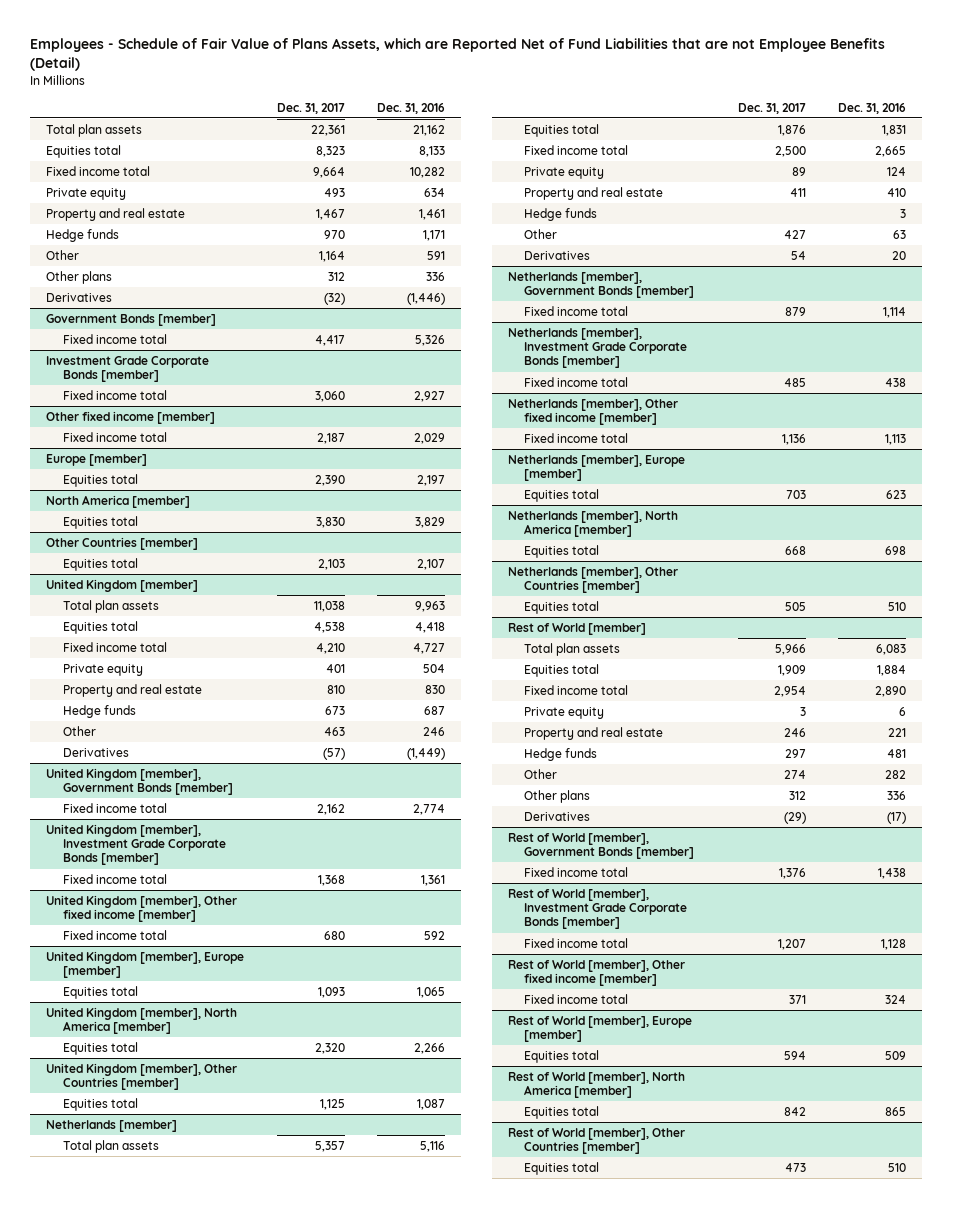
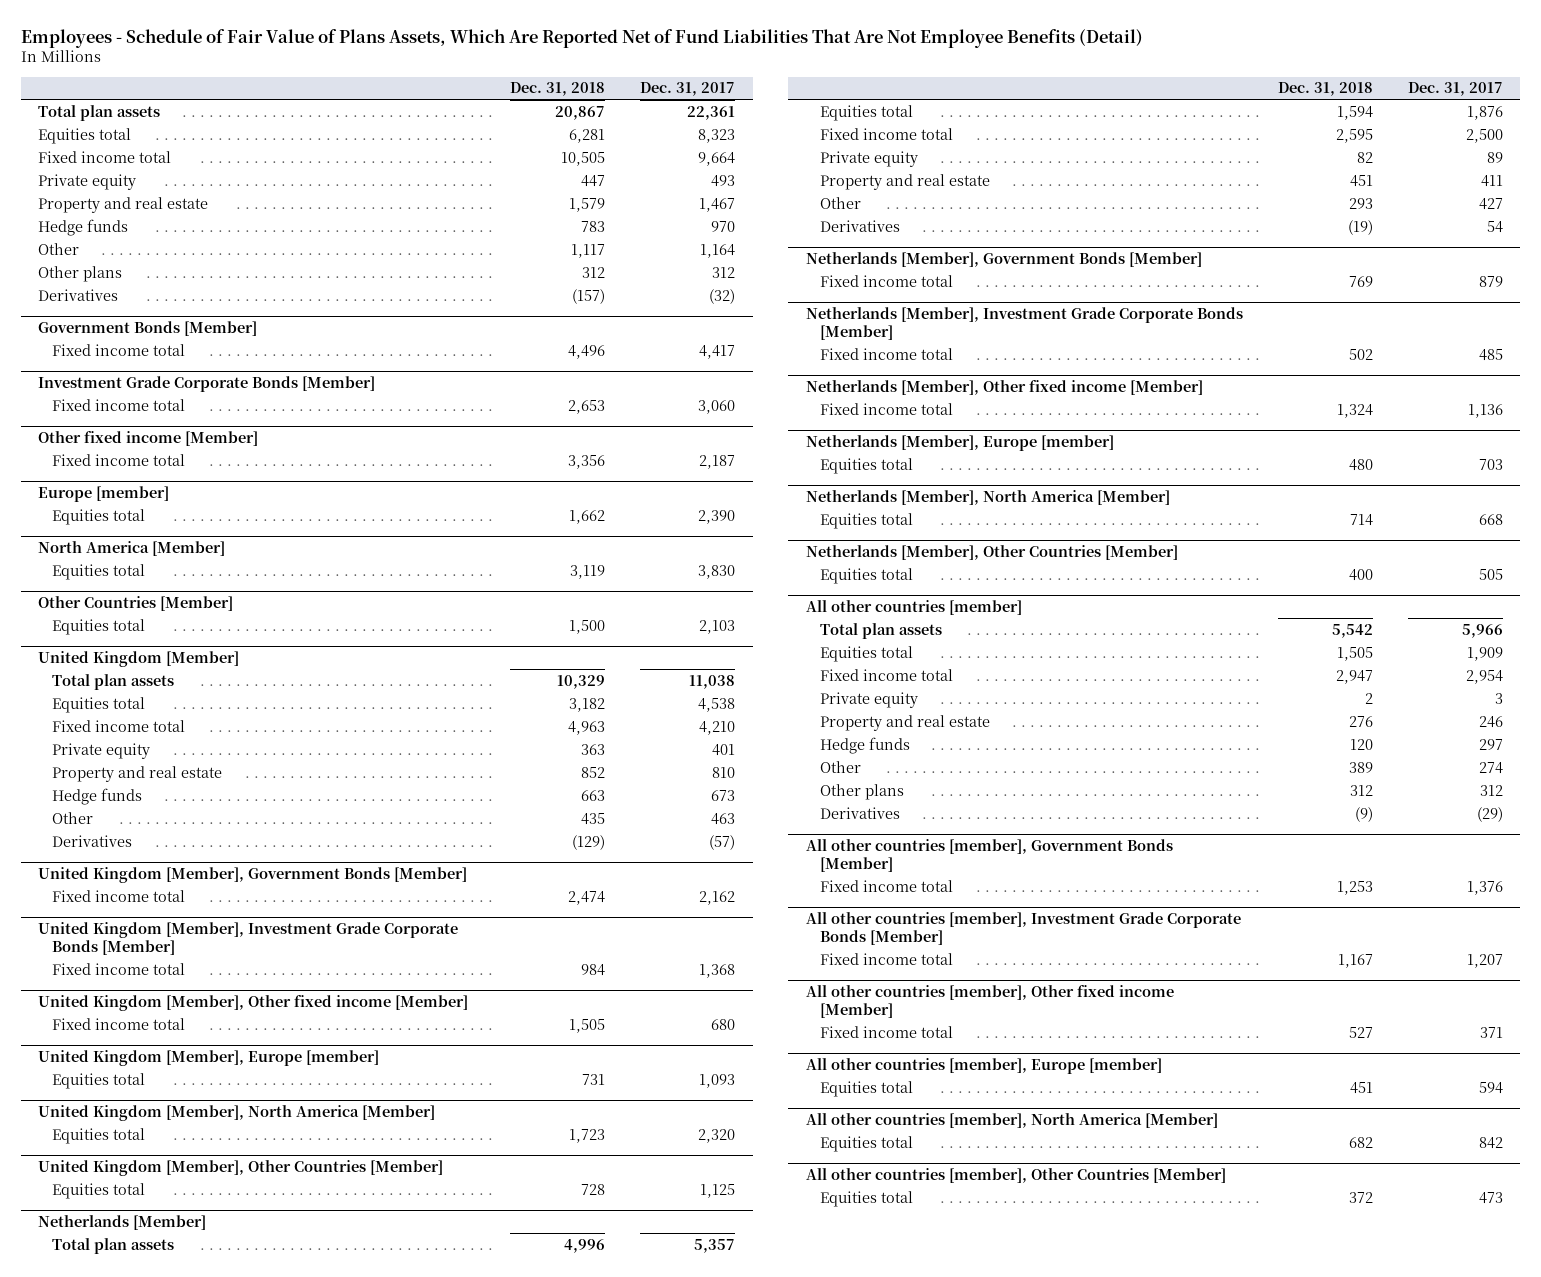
- Employees - Schedule of Fair Value of Plans Assets, which are Reported Net of Fund Liabilities that are not Employee Benefits (Detail)
+ Employees - Schedule of Fair Value of Plans Assets, Which Are Reported Net of Fund Liabilities That Are Not Employee Benefits (Detail)
- | Dec. 31, 2017 | Dec. 31, 2016
+ | Dec. 31, 2018 | Dec. 31, 2017
- Government Bonds [member]
+ Government Bonds [Member]
- Investment Grade Corporate Bonds [member]
+ Investment Grade Corporate Bonds [Member]
- Other fixed income [member]
+ Other fixed income [Member]
- North America [member]
+ North America [Member]
- Other Countries [member]
+ Other Countries [Member]
- United Kingdom [member]
+ United Kingdom [Member]
- United Kingdom [member], Government Bonds [member]
+ United Kingdom [Member], Government Bonds [Member]
- United Kingdom [member], Investment Grade Corporate Bonds [member]
+ United Kingdom [Member], Investment Grade Corporate Bonds [Member]
- United Kingdom [member], Other fixed income [member]
+ United Kingdom [Member], Other fixed income [Member]
- United Kingdom [member], Europe [member]
+ United Kingdom [Member], Europe [member]
- United Kingdom [member], North America [member]
+ United Kingdom [Member], North America [Member]
- United Kingdom [member], Other Countries [member]
+ United Kingdom [Member], Other Countries [Member]
- Netherlands [member]
+ Netherlands [Member]
- Hedge funds | | 3
- Netherlands [member], Government Bonds [member]
+ Netherlands [Member], Government Bonds [Member]
- Netherlands [member], Investment Grade Corporate Bonds [member]
+ Netherlands [Member], Investment Grade Corporate Bonds [Member]
- Netherlands [member], Other fixed income [member]
+ Netherlands [Member], Other fixed income [Member]
- Netherlands [member], Europe [member]
+ Netherlands [Member], Europe [member]
- Netherlands [member], North America [member]
+ Netherlands [Member], North America [Member]
- Netherlands [member], Other Countries [member]
+ Netherlands [Member], Other Countries [Member]
- Rest of World [member]
+ All other countries [member]
- Rest of World [member], Government Bonds [member]
+ All other countries [member], Government Bonds [Member]
- Rest of World [member], Investment Grade Corporate Bonds [member]
+ All other countries [member], Investment Grade Corporate Bonds [Member]
- Rest of World [member], Other fixed income [member]
+ All other countries [member], Other fixed income [Member]
- Rest of World [member], Europe [member]
+ All other countries [member], Europe [member]
- Rest of World [member], North America [member]
+ All other countries [member], North America [Member]
- Rest of World [member], Other Countries [member]
+ All other countries [member], Other Countries [Member]

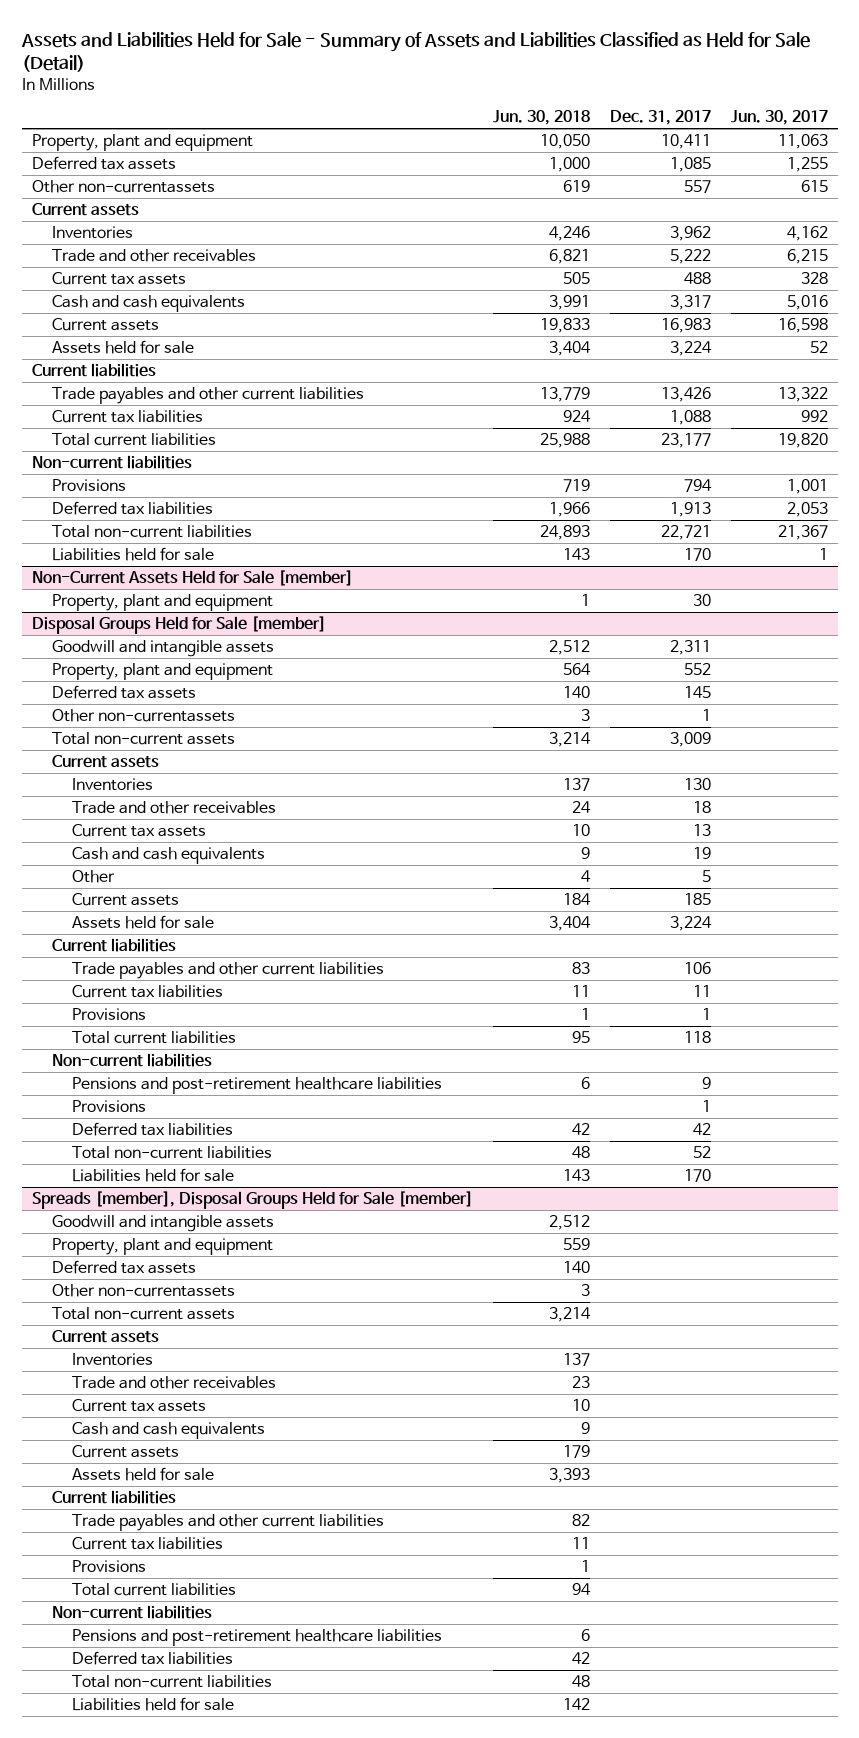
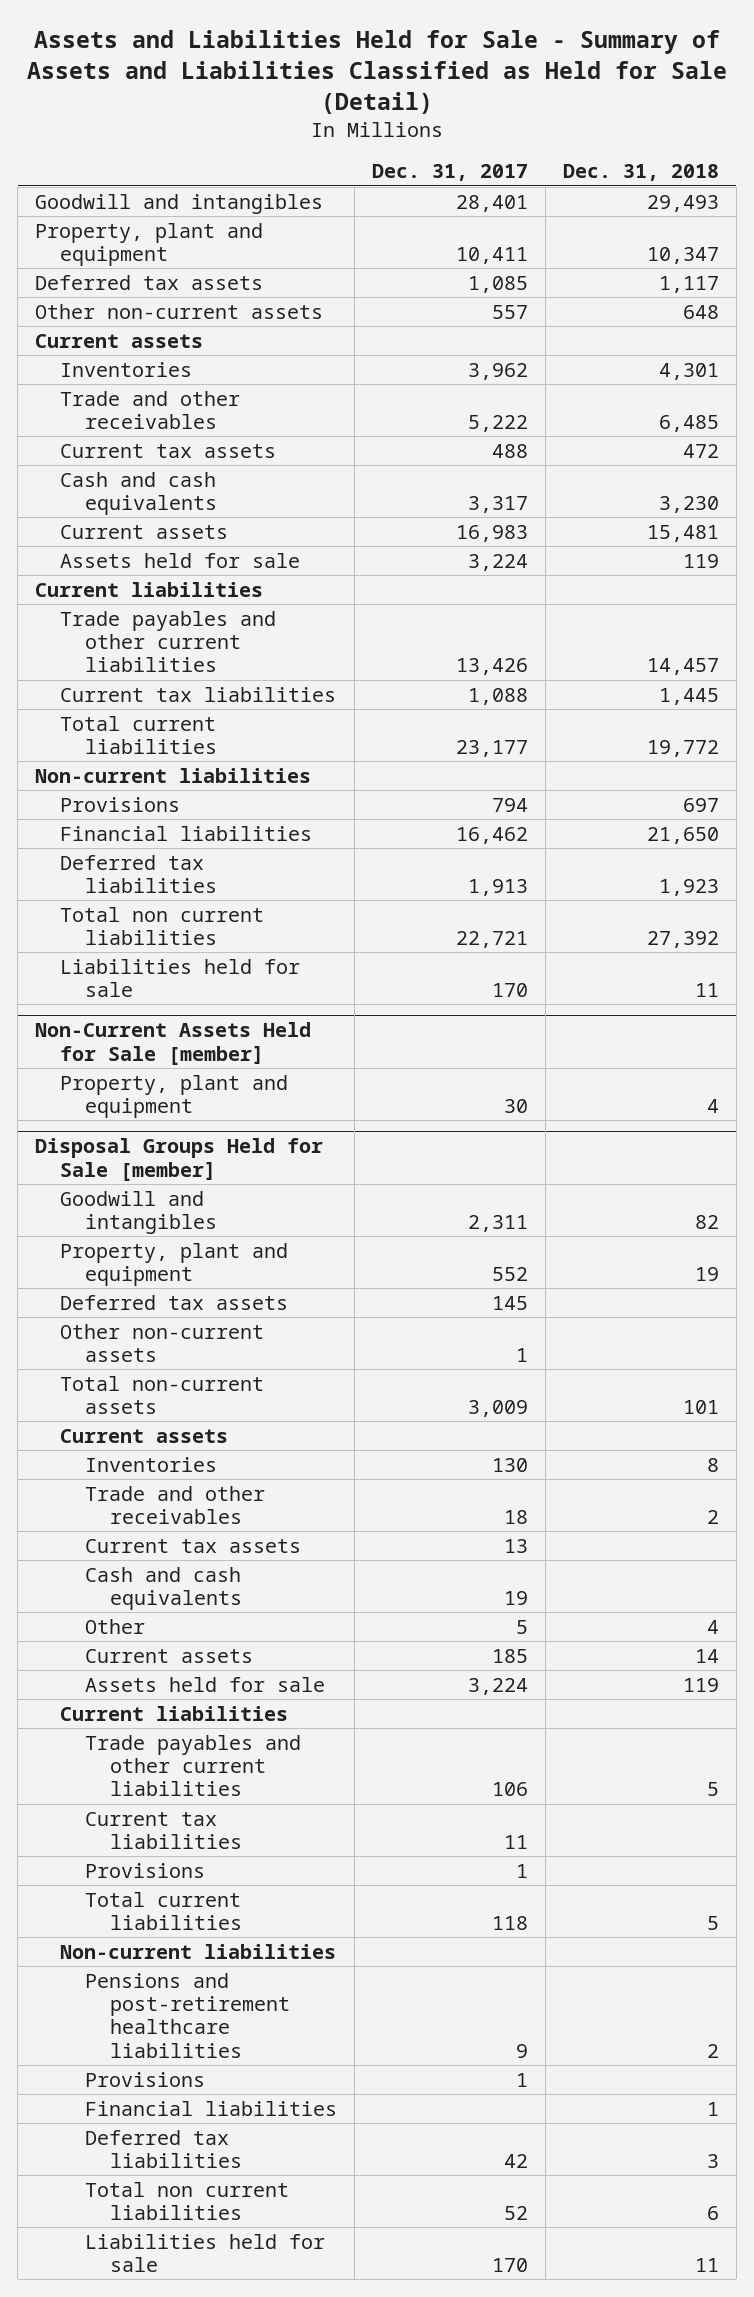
- | Jun. 30, 2018 | Dec. 31, 2017 | Jun. 30, 2017
+ | Dec. 31, 2017 | Dec. 31, 2018
+ Goodwill and intangibles | 28,401 | 29,493
- Other non-currentassets | 619 | 557 | 615
+ Other non-current assets | 557 | 648
+ Financial liabilities | 16,462 | 21,650
- Total non-current liabilities | 24,893 | 22,721 | 21,367
+ Total non current liabilities | 22,721 | 27,392
@ Disposal Groups Held for Sale [member]
- Goodwill and intangible assets | 2,512 | 2,311 |
+ Goodwill and intangibles | 2,311 | 82
- Other non-currentassets | 3 | 1 |
+ Other non-current assets | 1 |
+ Financial liabilities | | 1
- Total non-current liabilities | 48 | 52 |
+ Total non current liabilities | 52 | 6
- Spreads [member], Disposal Groups Held for Sale [member]
- Goodwill and intangible assets | 2,512 | |
- Property, plant and equipment | 559 | |
- Deferred tax assets | 140 | |
- Other non-currentassets | 3 | |
- Total non-current assets | 3,214 | |
- Current assets
- Inventories | 137 | |
- Trade and other receivables | 23 | |
- Current tax assets | 10 | |
- Cash and cash equivalents | 9 | |
- Current assets | 179 | |
- Assets held for sale | 3,393 | |
- Current liabilities
- Trade payables and other current liabilities | 82 | |
- Current tax liabilities | 11 | |
- Provisions | 1 | |
- Total current liabilities | 94 | |
- Non-current liabilities
- Pensions and post-retirement healthcare liabilities | 6 | |
- Deferred tax liabilities | 42 | |
- Total non-current liabilities | 48 | |
- Liabilities held for sale | 142 | |

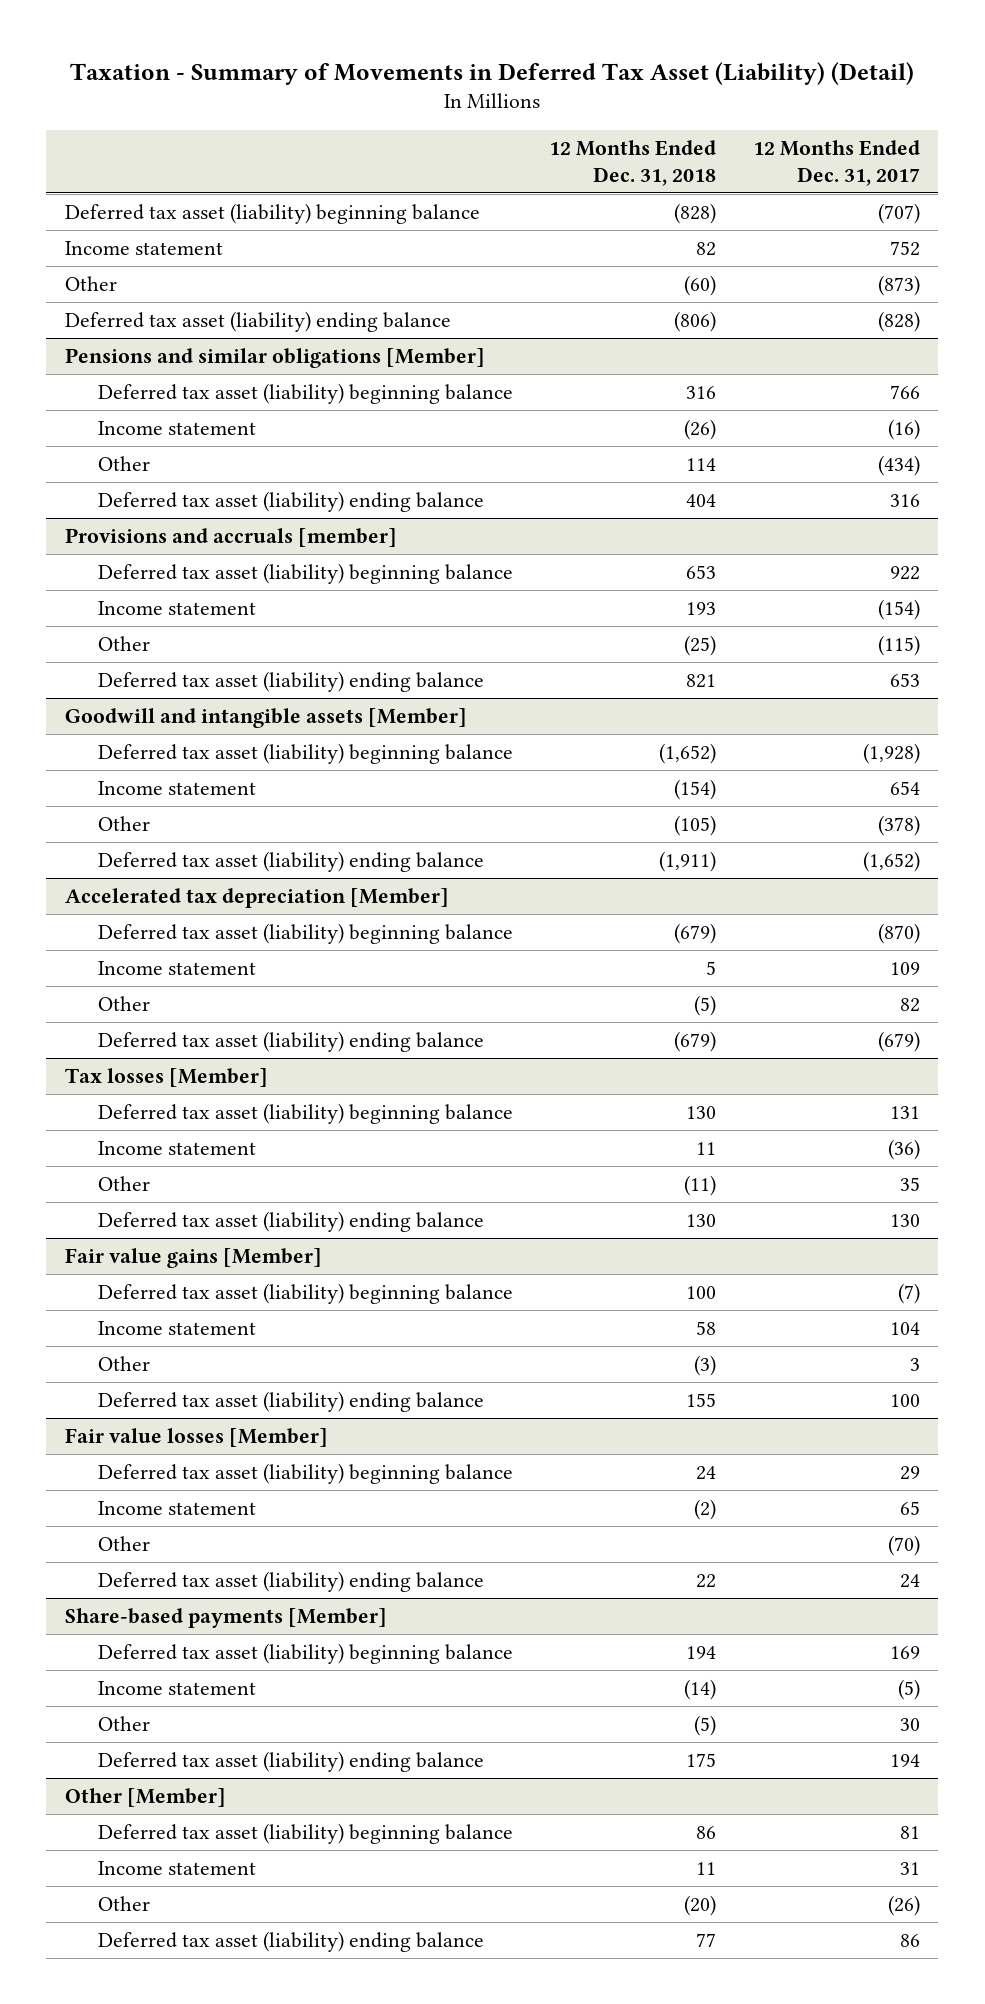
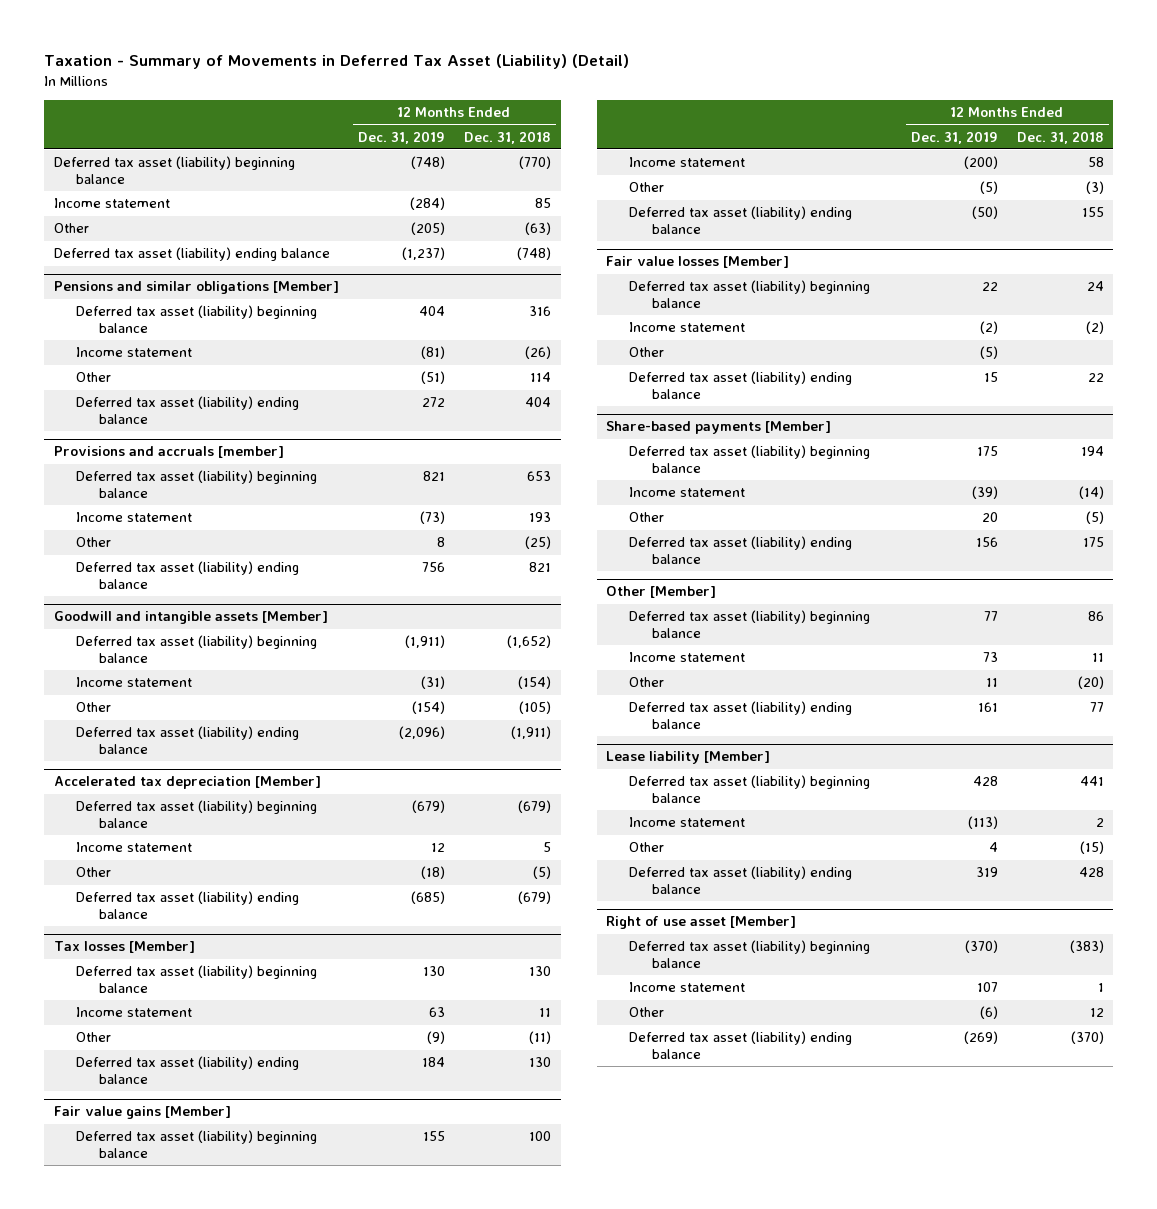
- | 12 Months Ended Dec. 31, 2018 | 12 Months Ended Dec. 31, 2017
+ | 12 Months Ended Dec. 31, 2019 | 12 Months Ended Dec. 31, 2018
- Deferred tax asset (liability) beginning balance | (828) | (707)
- Income statement | 82 | 752
- Other | (60) | (873)
- Deferred tax asset (liability) ending balance | (806) | (828)
+ Deferred tax asset (liability) beginning balance | (748) | (770)
+ Income statement | (284) | 85
+ Other | (205) | (63)
+ Deferred tax asset (liability) ending balance | (1,237) | (748)
+ Lease liability [Member]
+ Deferred tax asset (liability) beginning balance | 428 | 441
+ Income statement | (113) | 2
+ Other | 4 | (15)
+ Deferred tax asset (liability) ending balance | 319 | 428
+ Right of use asset [Member]
+ Deferred tax asset (liability) beginning balance | (370) | (383)
+ Income statement | 107 | 1
+ Other | (6) | 12
+ Deferred tax asset (liability) ending balance | (269) | (370)

